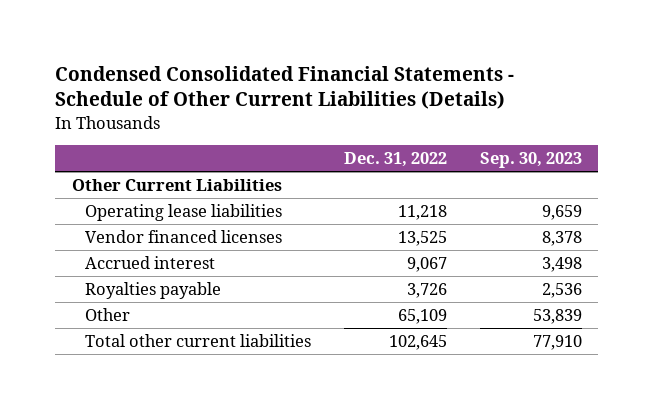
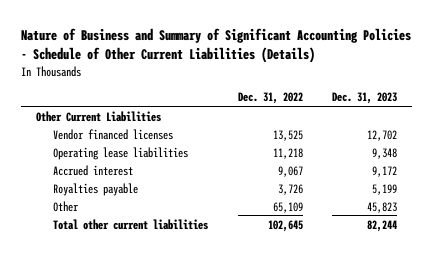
- Condensed Consolidated Financial Statements - Schedule of Other Current Liabilities (Details)
+ Nature of Business and Summary of Significant Accounting Policies - Schedule of Other Current Liabilities (Details)
- | Dec. 31, 2022 | Sep. 30, 2023
+ | Dec. 31, 2022 | Dec. 31, 2023
moved down: Operating lease liabilities | 11,218 | 9,348

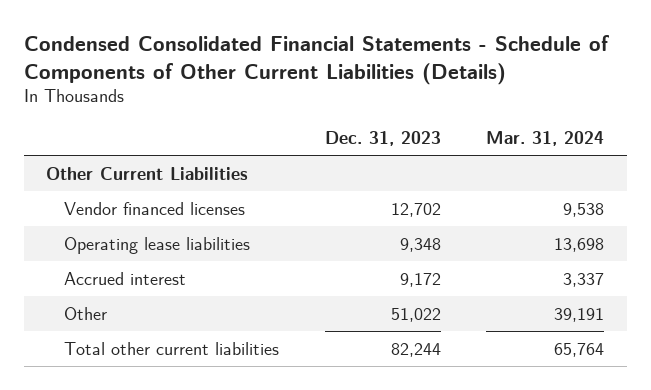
- Nature of Business and Summary of Significant Accounting Policies - Schedule of Other Current Liabilities (Details)
+ Condensed Consolidated Financial Statements - Schedule of Components of Other Current Liabilities (Details)
- | Dec. 31, 2022 | Dec. 31, 2023
+ | Dec. 31, 2023 | Mar. 31, 2024
- Royalties payable | 3,726 | 5,199
- Other | 65,109 | 45,823
+ Other | 51,022 | 39,191

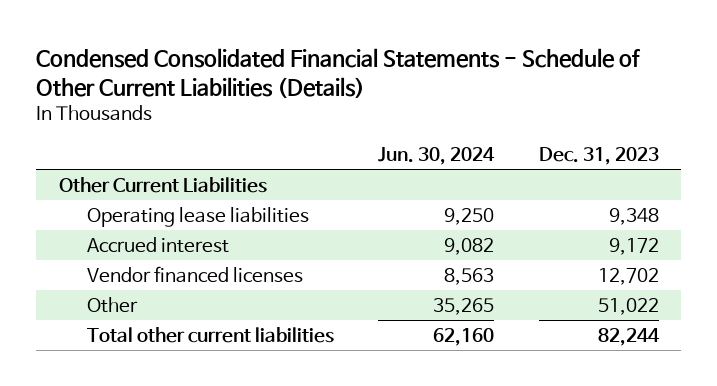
- Condensed Consolidated Financial Statements - Schedule of Components of Other Current Liabilities (Details)
+ Condensed Consolidated Financial Statements - Schedule of Other Current Liabilities (Details)
- | Dec. 31, 2023 | Mar. 31, 2024
+ | Jun. 30, 2024 | Dec. 31, 2023
moved down: Vendor financed licenses | 8,563 | 12,702

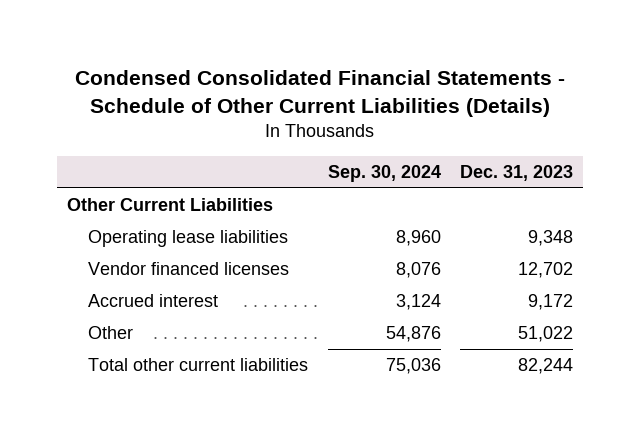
- | Jun. 30, 2024 | Dec. 31, 2023
+ | Sep. 30, 2024 | Dec. 31, 2023
moved down: Accrued interest | 3,124 | 9,172

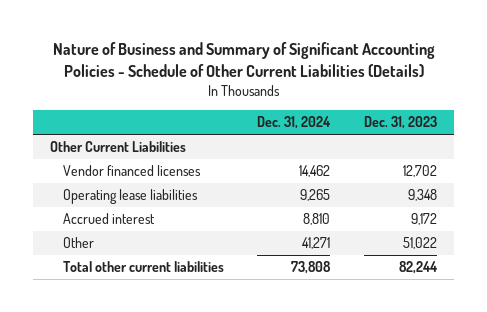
- Condensed Consolidated Financial Statements - Schedule of Other Current Liabilities (Details)
+ Nature of Business and Summary of Significant Accounting Policies - Schedule of Other Current Liabilities (Details)
- | Sep. 30, 2024 | Dec. 31, 2023
+ | Dec. 31, 2024 | Dec. 31, 2023
moved down: Operating lease liabilities | 9,265 | 9,348

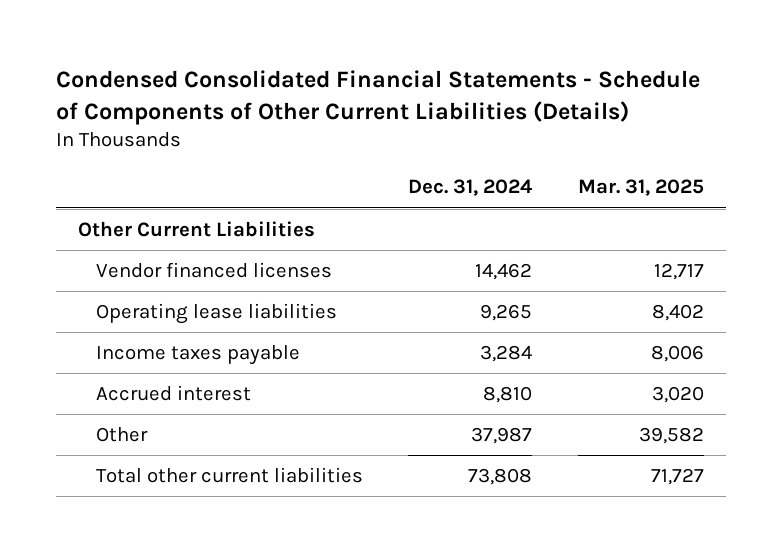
- Nature of Business and Summary of Significant Accounting Policies - Schedule of Other Current Liabilities (Details)
+ Condensed Consolidated Financial Statements - Schedule of Components of Other Current Liabilities (Details)
- | Dec. 31, 2024 | Dec. 31, 2023
+ | Dec. 31, 2024 | Mar. 31, 2025
+ Income taxes payable | 3,284 | 8,006
- Other | 41,271 | 51,022
+ Other | 37,987 | 39,582

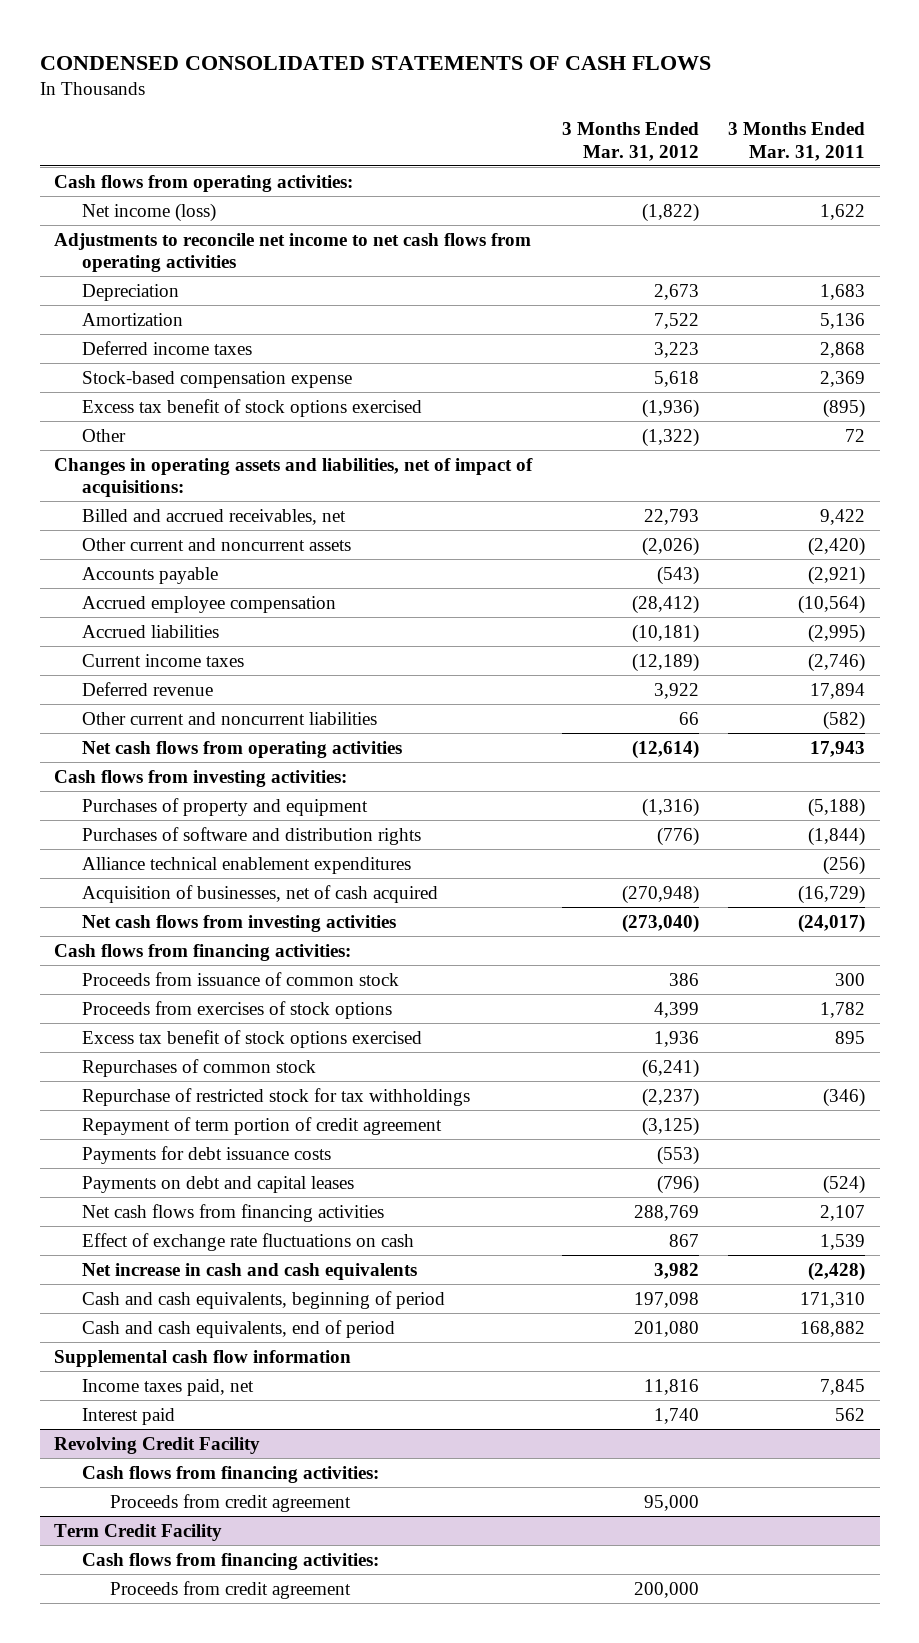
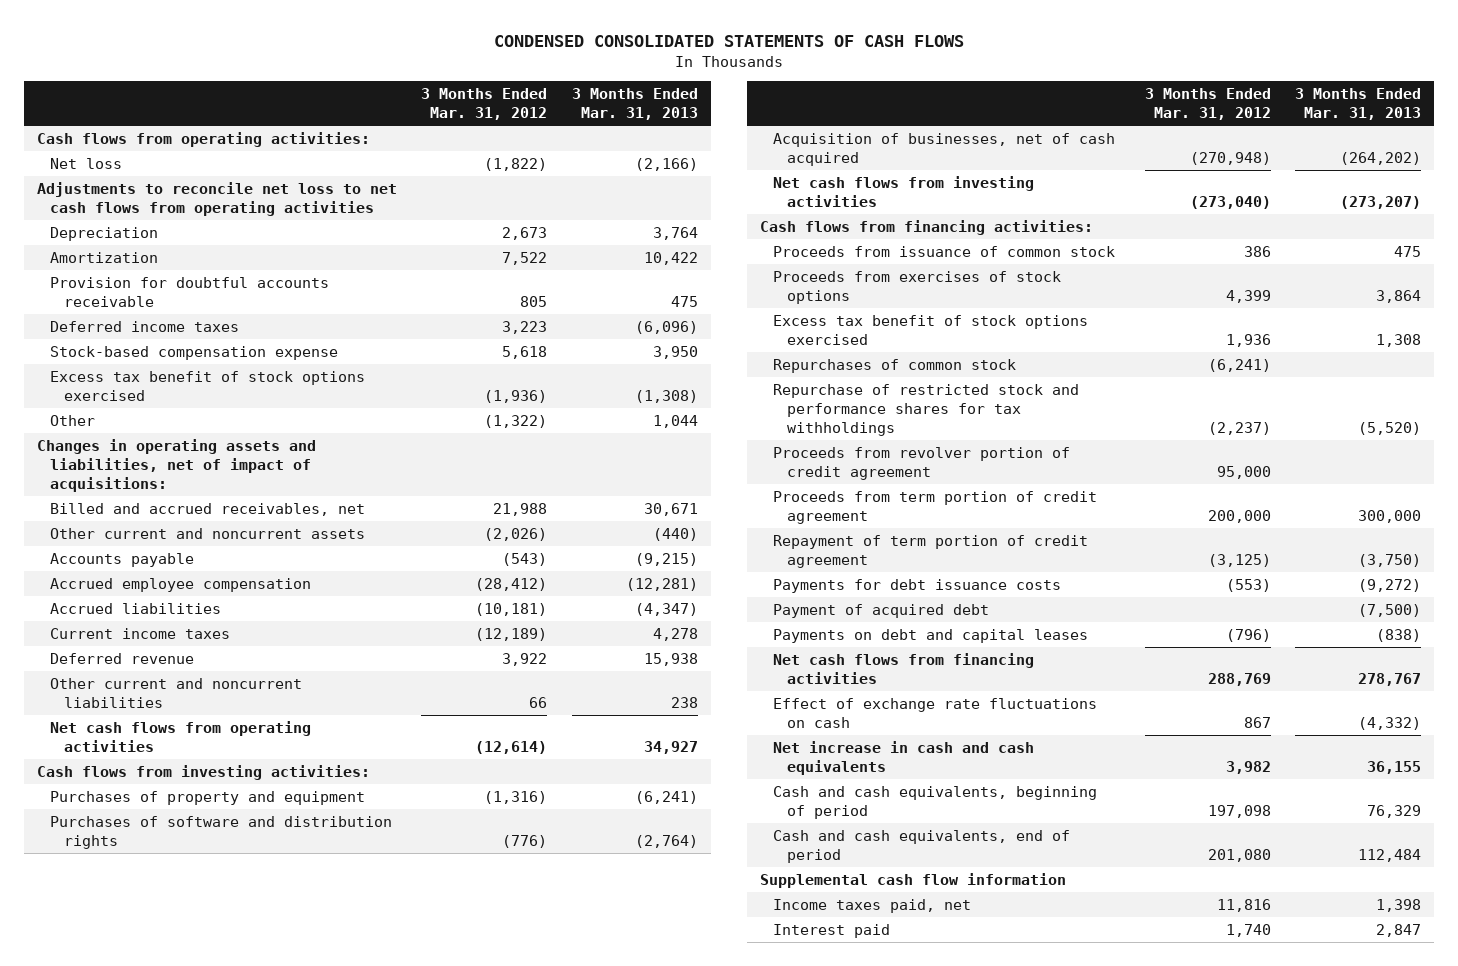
- | 3 Months Ended Mar. 31, 2012 | 3 Months Ended Mar. 31, 2011
+ | 3 Months Ended Mar. 31, 2012 | 3 Months Ended Mar. 31, 2013
- Net income (loss) | (1,822) | 1,622
- Adjustments to reconcile net income to net cash flows from operating activities
+ Net loss | (1,822) | (2,166)
+ Adjustments to reconcile net loss to net cash flows from operating activities
+ Provision for doubtful accounts receivable | 805 | 475
- Billed and accrued receivables, net | 22,793 | 9,422
+ Billed and accrued receivables, net | 21,988 | 30,671
- Alliance technical enablement expenditures | | (256)
- Repurchase of restricted stock for tax withholdings | (2,237) | (346)
+ Repurchase of restricted stock and performance shares for tax withholdings | (2,237) | (5,520)
+ Proceeds from revolver portion of credit agreement | 95,000 |
+ Proceeds from term portion of credit agreement | 200,000 | 300,000
+ Payment of acquired debt | | (7,500)
- Revolving Credit Facility
- Cash flows from financing activities:
- Proceeds from credit agreement | 95,000 |
- Term Credit Facility
- Cash flows from financing activities:
- Proceeds from credit agreement | 200,000 |

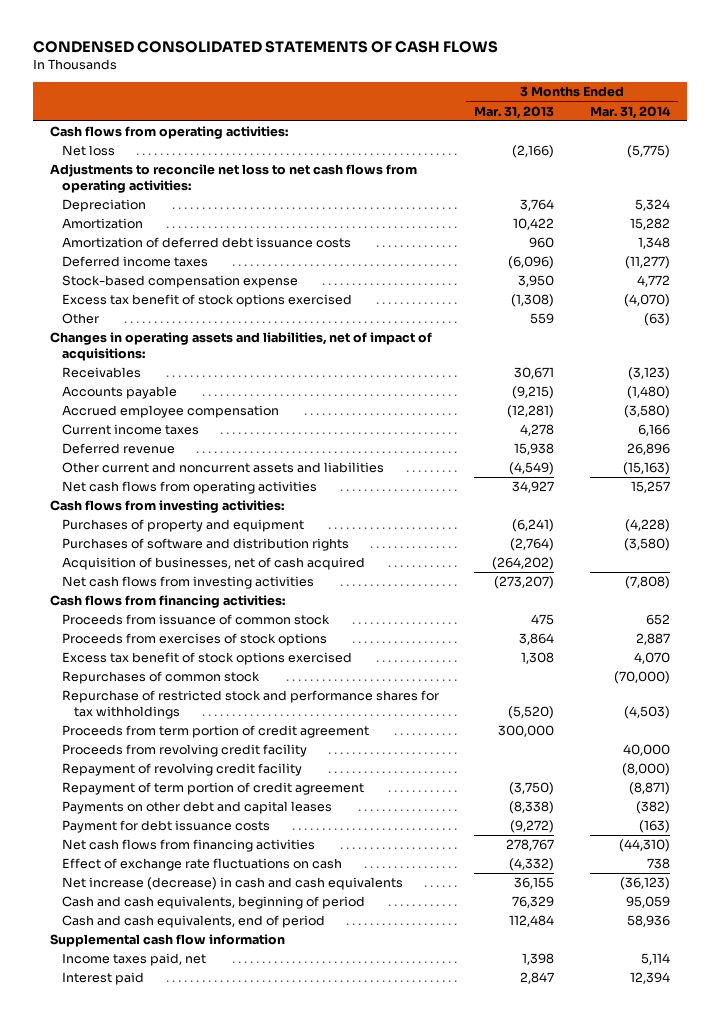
- | 3 Months Ended Mar. 31, 2012 | 3 Months Ended Mar. 31, 2013
+ | 3 Months Ended Mar. 31, 2013 | 3 Months Ended Mar. 31, 2014
- Adjustments to reconcile net loss to net cash flows from operating activities
+ Adjustments to reconcile net loss to net cash flows from operating activities:
- Provision for doubtful accounts receivable | 805 | 475
+ Amortization of deferred debt issuance costs | 960 | 1,348
- Other | (1,322) | 1,044
+ Other | 559 | (63)
- Billed and accrued receivables, net | 21,988 | 30,671
- Other current and noncurrent assets | (2,026) | (440)
+ Receivables | 30,671 | (3,123)
- Accrued liabilities | (10,181) | (4,347)
- Other current and noncurrent liabilities | 66 | 238
+ Other current and noncurrent assets and liabilities | (4,549) | (15,163)
- Proceeds from revolver portion of credit agreement | 95,000 |
+ Proceeds from revolving credit facility | | 40,000
+ Repayment of revolving credit facility | | (8,000)
- Payments for debt issuance costs | (553) | (9,272)
- Payment of acquired debt | | (7,500)
- Payments on debt and capital leases | (796) | (838)
+ Payments on other debt and capital leases | (8,338) | (382)
+ Payment for debt issuance costs | (9,272) | (163)
- Net increase in cash and cash equivalents | 3,982 | 36,155
+ Net increase (decrease) in cash and cash equivalents | 36,155 | (36,123)

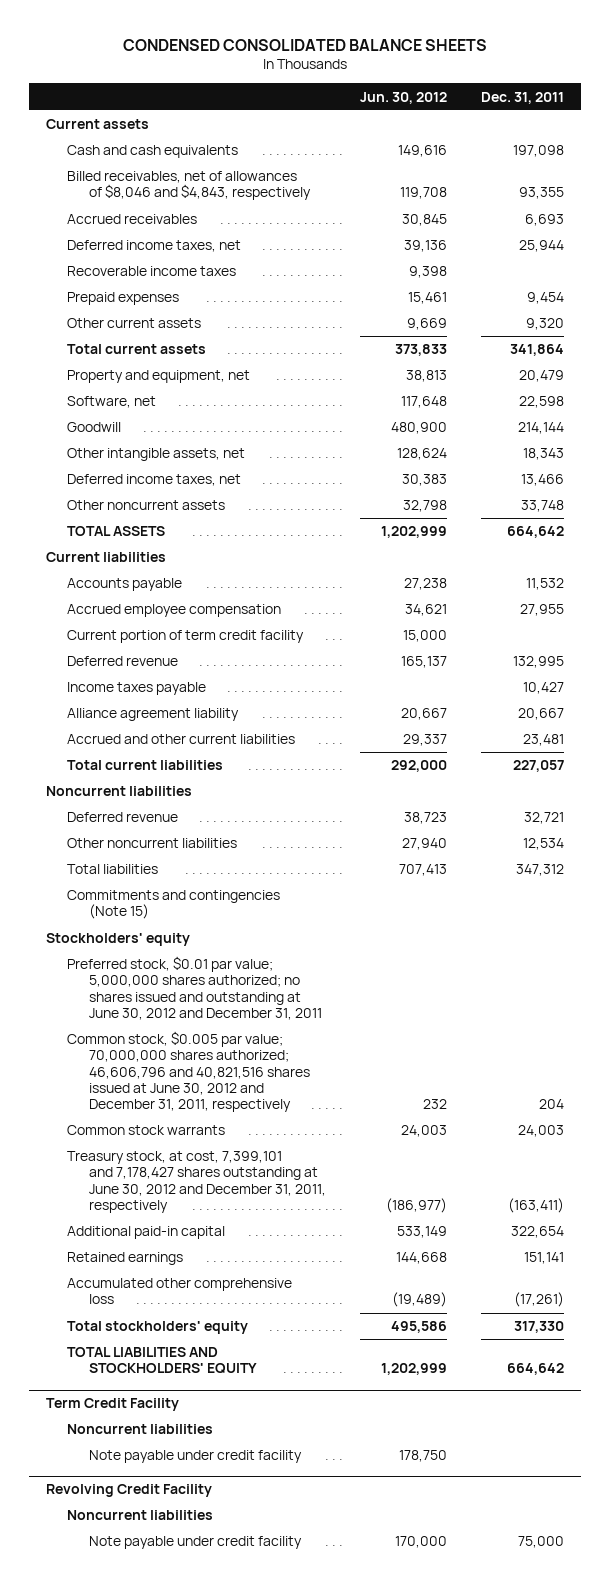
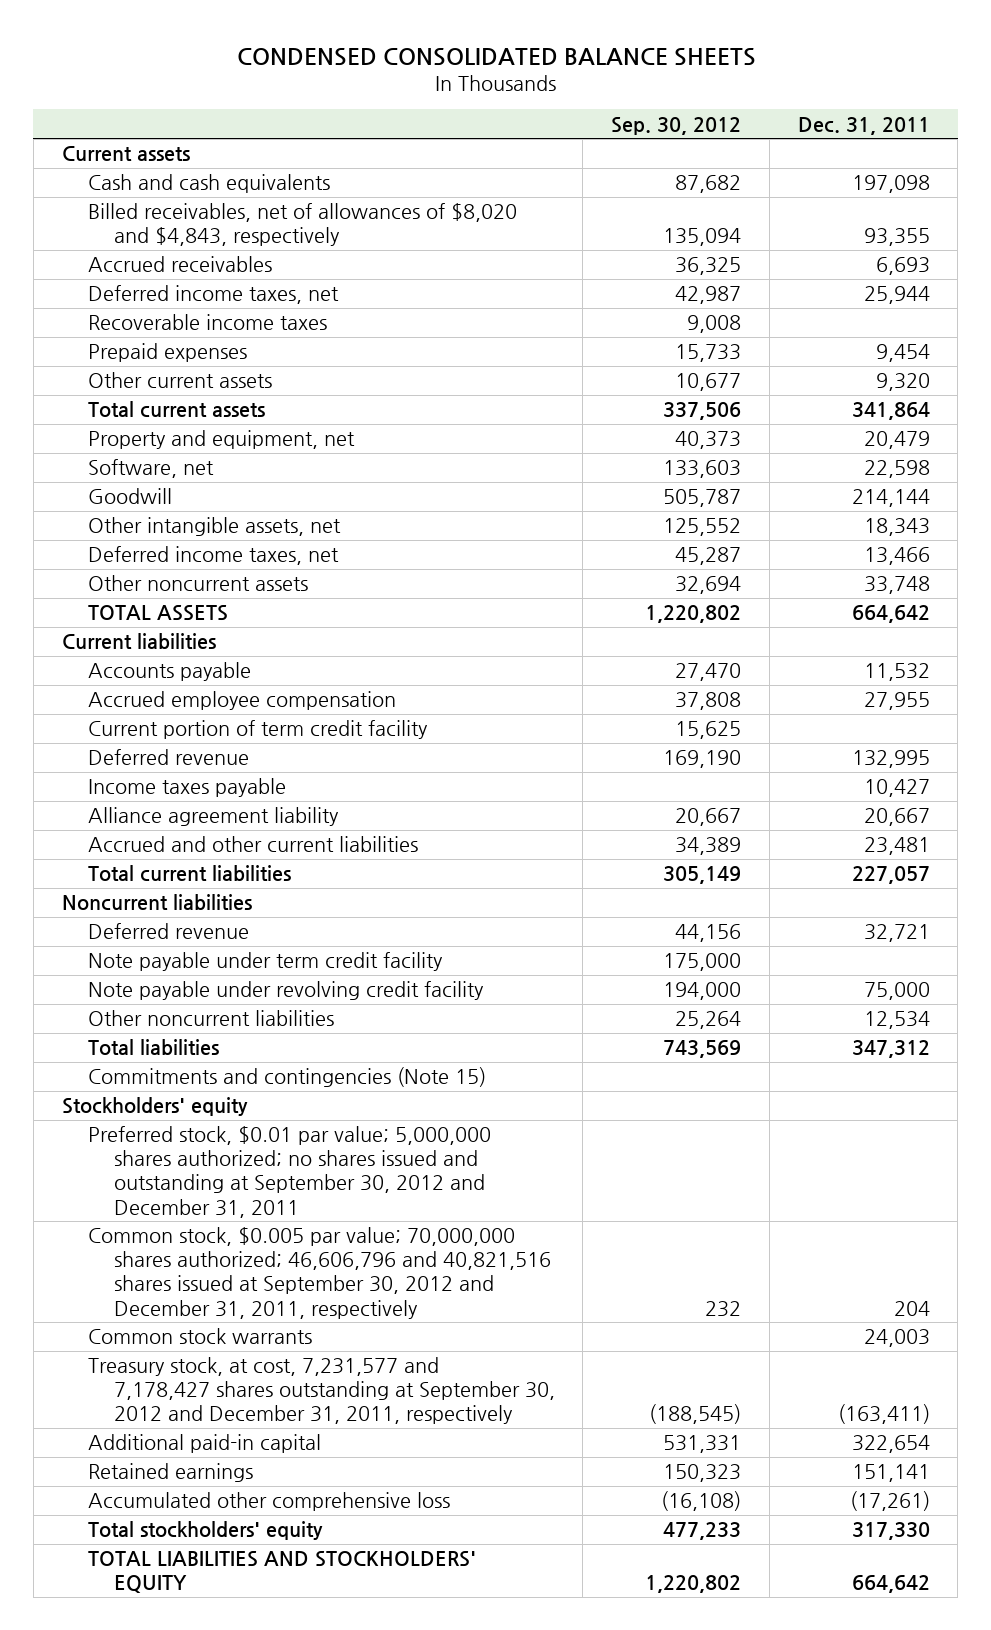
- | Jun. 30, 2012 | Dec. 31, 2011
+ | Sep. 30, 2012 | Dec. 31, 2011
- Billed receivables, net of allowances of $8,046 and $4,843, respectively | 119,708 | 93,355
+ Billed receivables, net of allowances of $8,020 and $4,843, respectively | 135,094 | 93,355
+ Note payable under term credit facility | 175,000 |
+ Note payable under revolving credit facility | 194,000 | 75,000
- Preferred stock, $0.01 par value; 5,000,000 shares authorized; no shares issued and outstanding at June 30, 2012 and December 31, 2011
- Common stock, $0.005 par value; 70,000,000 shares authorized; 46,606,796 and 40,821,516 shares issued at June 30, 2012 and December 31, 2011, respectively | 232 | 204
+ Preferred stock, $0.01 par value; 5,000,000 shares authorized; no shares issued and outstanding at September 30, 2012 and December 31, 2011
+ Common stock, $0.005 par value; 70,000,000 shares authorized; 46,606,796 and 40,821,516 shares issued at September 30, 2012 and December 31, 2011, respectively | 232 | 204
- Treasury stock, at cost, 7,399,101 and 7,178,427 shares outstanding at June 30, 2012 and December 31, 2011, respectively | (186,977) | (163,411)
+ Treasury stock, at cost, 7,231,577 and 7,178,427 shares outstanding at September 30, 2012 and December 31, 2011, respectively | (188,545) | (163,411)
- Term Credit Facility
- Noncurrent liabilities
- Note payable under credit facility | 178,750 |
- Revolving Credit Facility
- Noncurrent liabilities
- Note payable under credit facility | 170,000 | 75,000

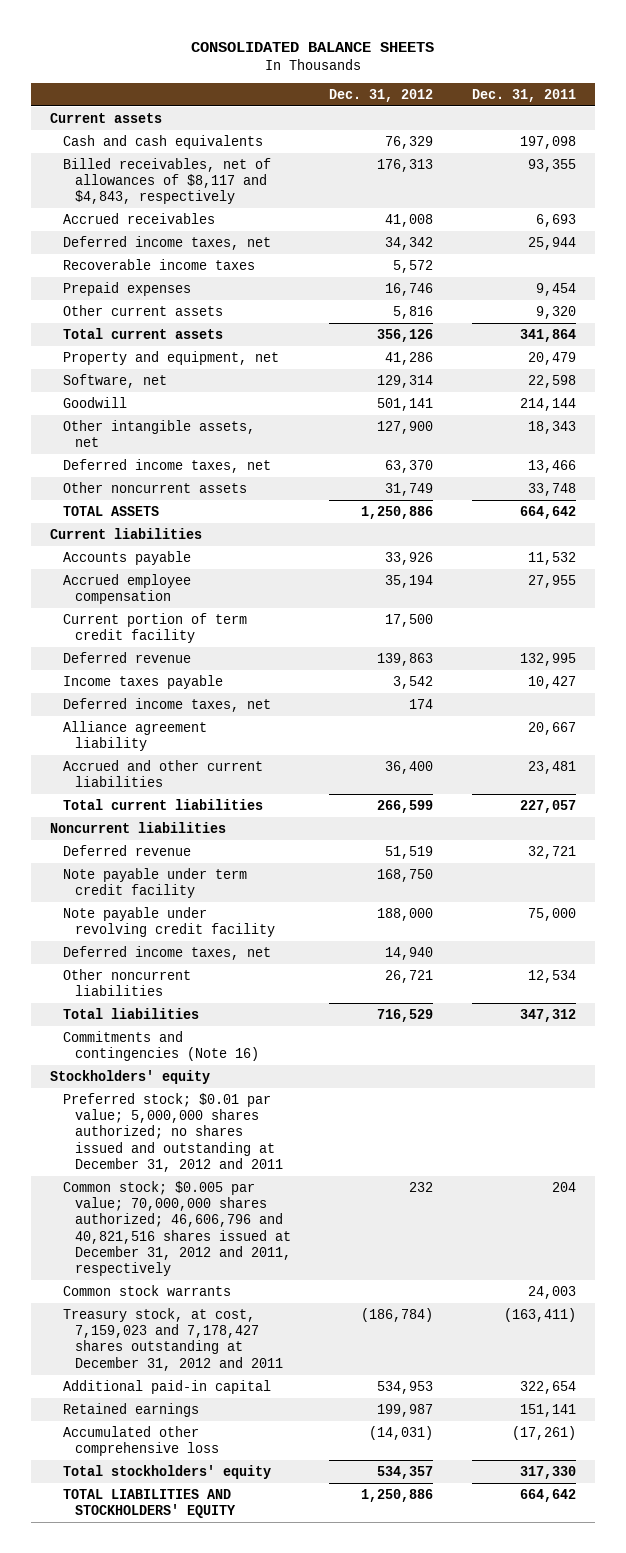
- CONDENSED CONSOLIDATED BALANCE SHEETS
+ CONSOLIDATED BALANCE SHEETS
- | Sep. 30, 2012 | Dec. 31, 2011
+ | Dec. 31, 2012 | Dec. 31, 2011
- Billed receivables, net of allowances of $8,020 and $4,843, respectively | 135,094 | 93,355
+ Billed receivables, net of allowances of $8,117 and $4,843, respectively | 176,313 | 93,355
+ Deferred income taxes, net | 174 |
+ Deferred income taxes, net | 14,940 |
- Commitments and contingencies (Note 15)
+ Commitments and contingencies (Note 16)
- Preferred stock, $0.01 par value; 5,000,000 shares authorized; no shares issued and outstanding at September 30, 2012 and December 31, 2011
- Common stock, $0.005 par value; 70,000,000 shares authorized; 46,606,796 and 40,821,516 shares issued at September 30, 2012 and December 31, 2011, respectively | 232 | 204
+ Preferred stock; $0.01 par value; 5,000,000 shares authorized; no shares issued and outstanding at December 31, 2012 and 2011
+ Common stock; $0.005 par value; 70,000,000 shares authorized; 46,606,796 and 40,821,516 shares issued at December 31, 2012 and 2011, respectively | 232 | 204
- Treasury stock, at cost, 7,231,577 and 7,178,427 shares outstanding at September 30, 2012 and December 31, 2011, respectively | (188,545) | (163,411)
+ Treasury stock, at cost, 7,159,023 and 7,178,427 shares outstanding at December 31, 2012 and 2011 | (186,784) | (163,411)

